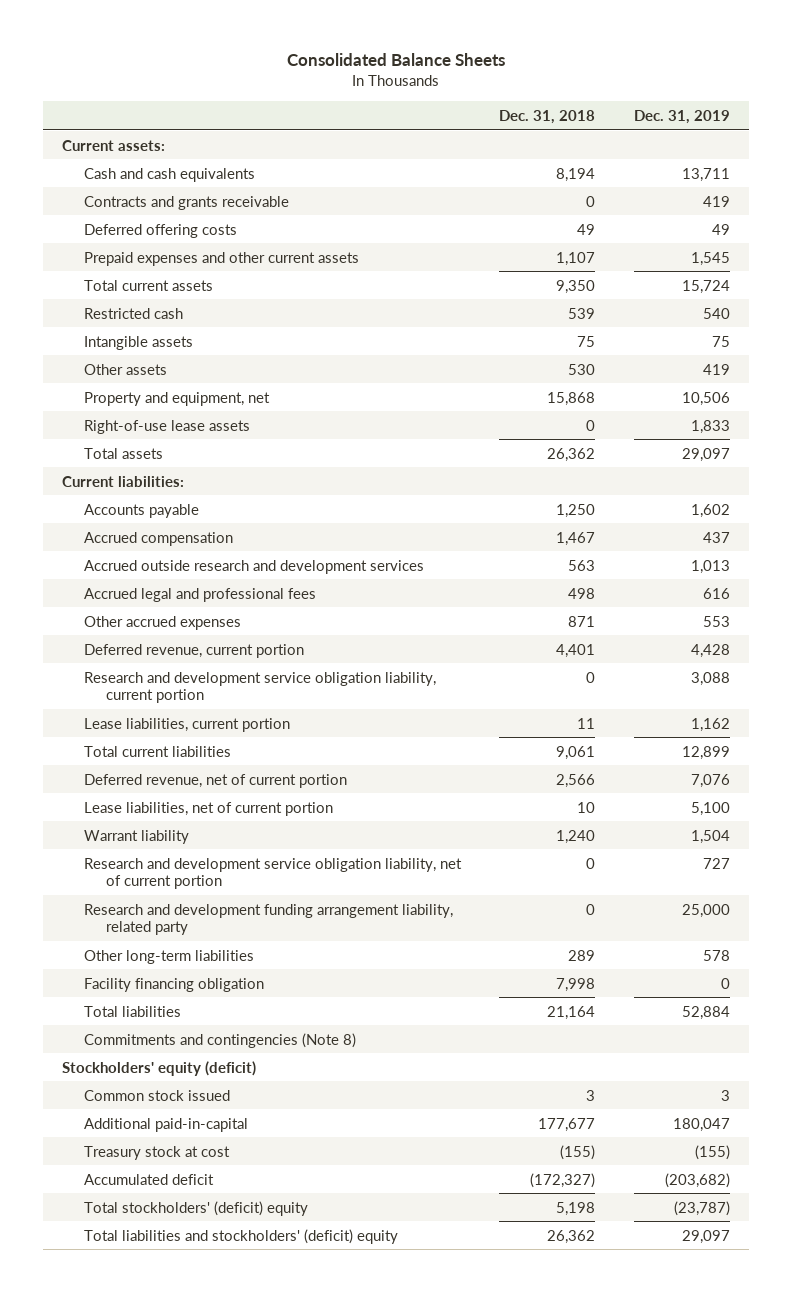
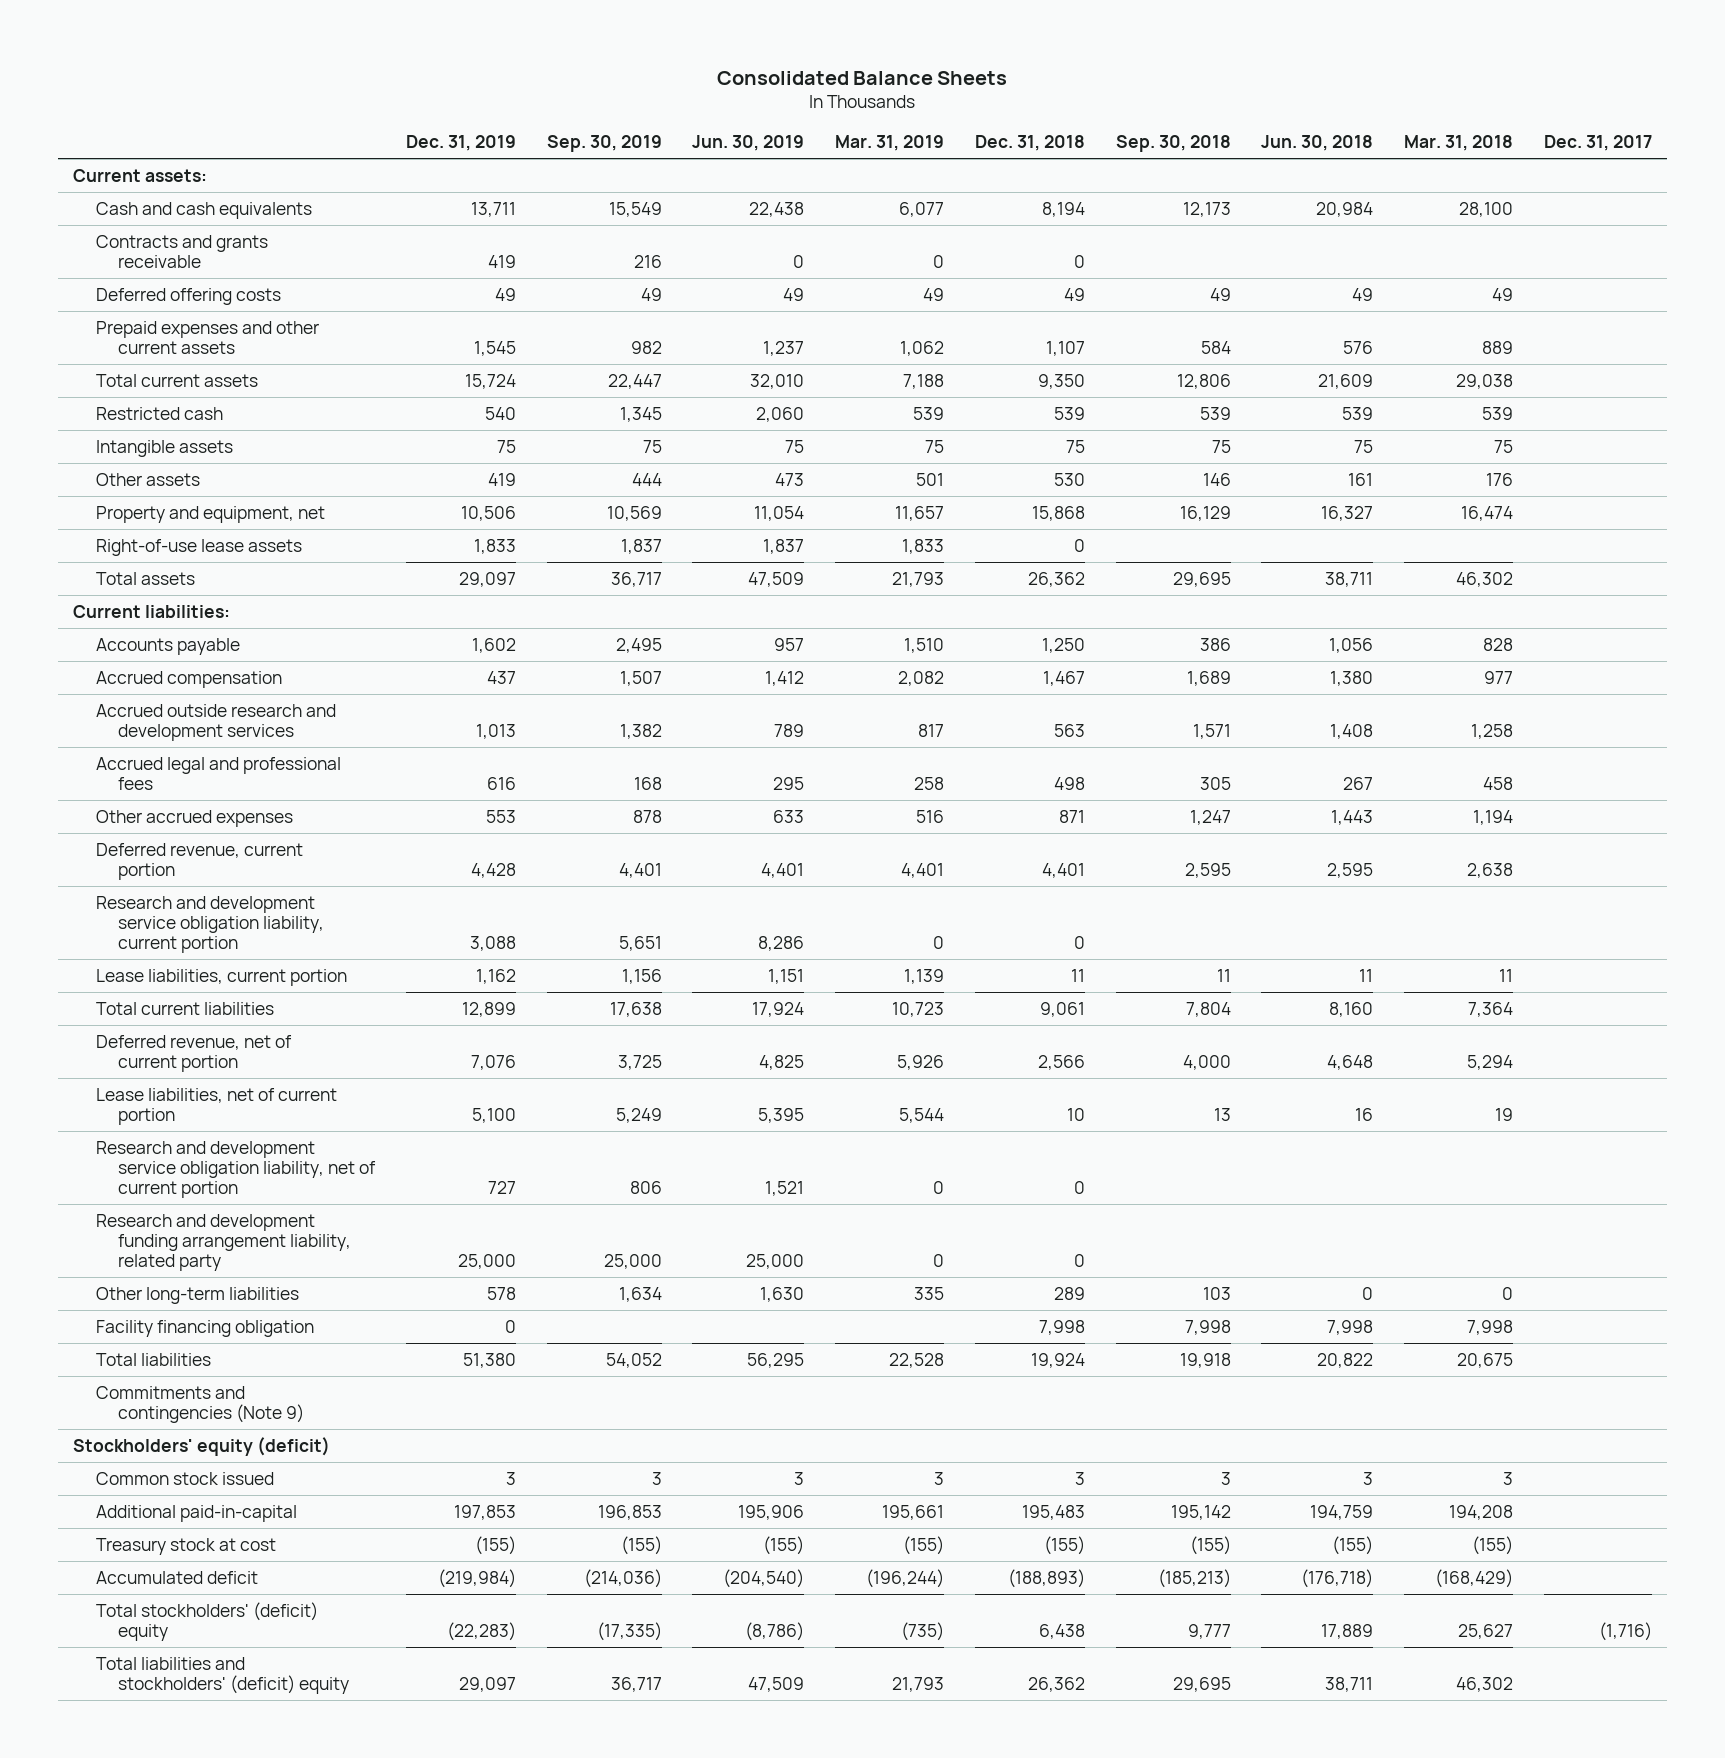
- | Dec. 31, 2018 | Dec. 31, 2019
+ | Dec. 31, 2019 | Sep. 30, 2019 | Jun. 30, 2019 | Mar. 31, 2019 | Dec. 31, 2018 | Sep. 30, 2018 | Jun. 30, 2018 | Mar. 31, 2018 | Dec. 31, 2017
- Warrant liability | 1,240 | 1,504
- Total liabilities | 21,164 | 52,884
- Commitments and contingencies (Note 8)
+ Total liabilities | 51,380 | 54,052 | 56,295 | 22,528 | 19,924 | 19,918 | 20,822 | 20,675 |
+ Commitments and contingencies (Note 9)
- Additional paid-in-capital | 177,677 | 180,047
+ Additional paid-in-capital | 197,853 | 196,853 | 195,906 | 195,661 | 195,483 | 195,142 | 194,759 | 194,208 |
- Accumulated deficit | (172,327) | (203,682)
- Total stockholders' (deficit) equity | 5,198 | (23,787)
+ Accumulated deficit | (219,984) | (214,036) | (204,540) | (196,244) | (188,893) | (185,213) | (176,718) | (168,429) |
+ Total stockholders' (deficit) equity | (22,283) | (17,335) | (8,786) | (735) | 6,438 | 9,777 | 17,889 | 25,627 | (1,716)

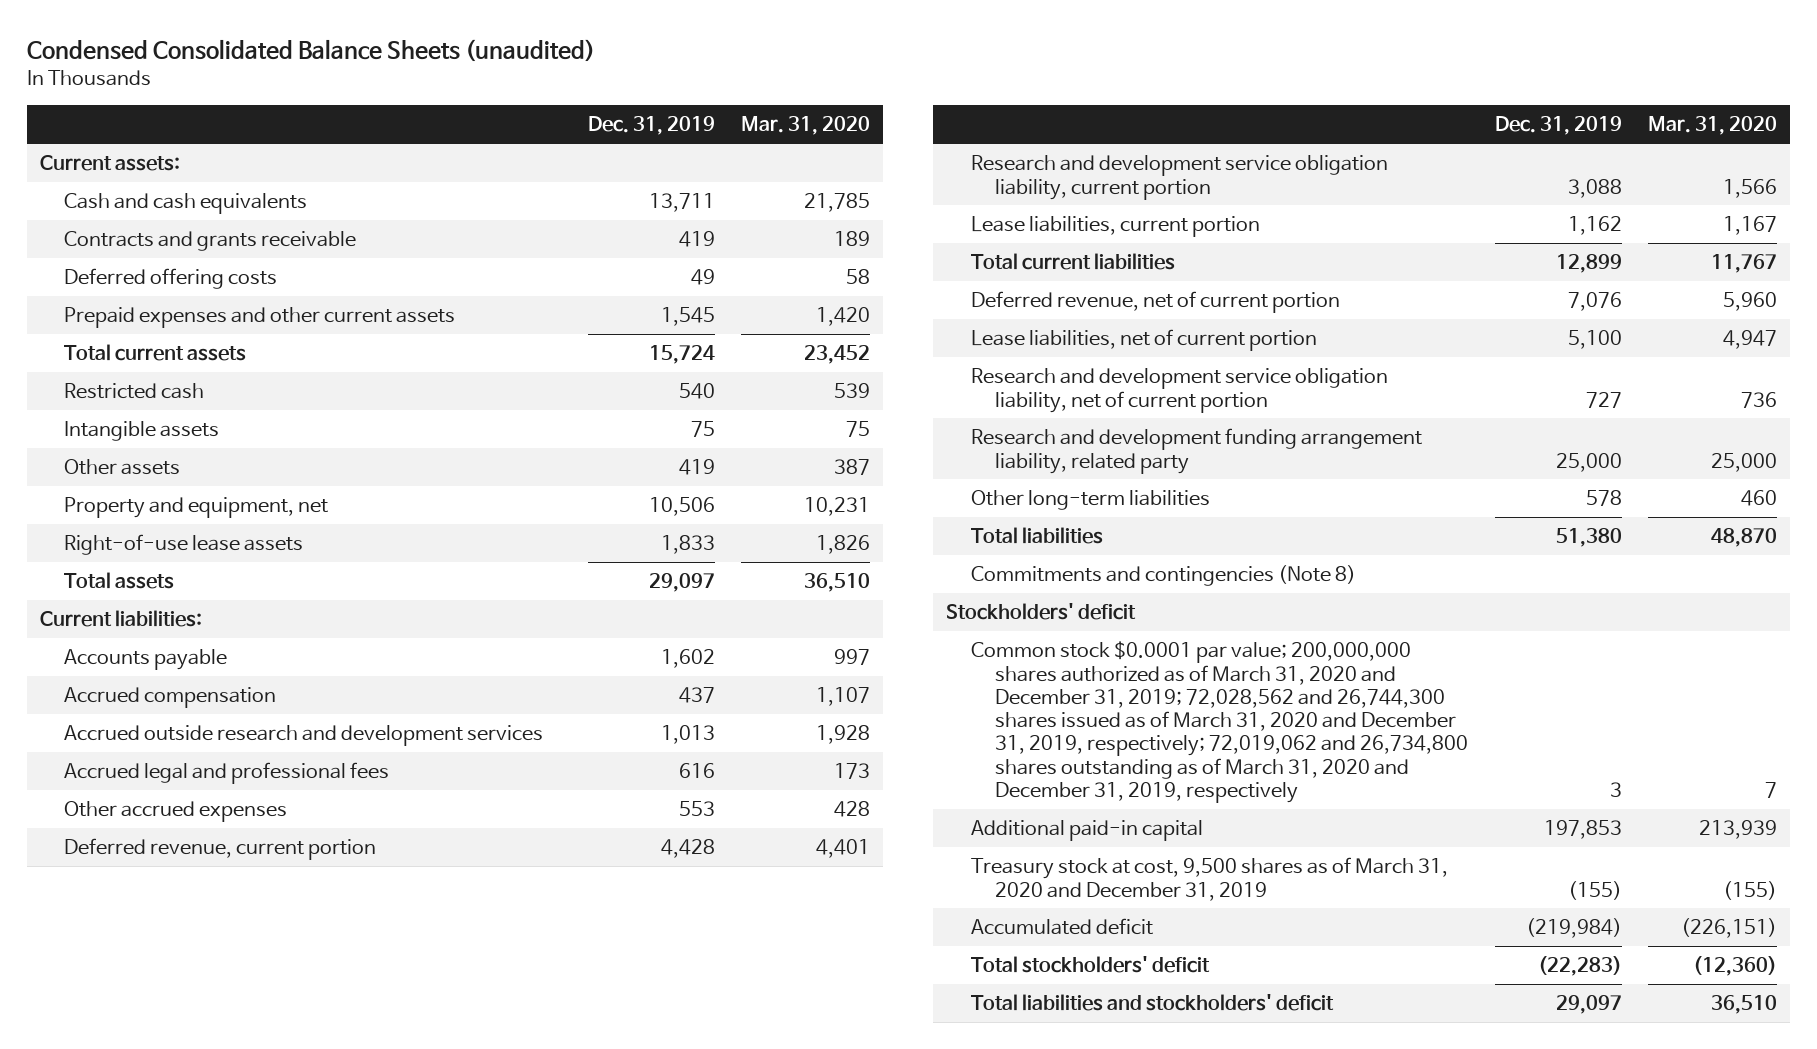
- Consolidated Balance Sheets
+ Condensed Consolidated Balance Sheets (unaudited)
- | Dec. 31, 2019 | Sep. 30, 2019 | Jun. 30, 2019 | Mar. 31, 2019 | Dec. 31, 2018 | Sep. 30, 2018 | Jun. 30, 2018 | Mar. 31, 2018 | Dec. 31, 2017
+ | Dec. 31, 2019 | Mar. 31, 2020
- Facility financing obligation | 0 | | | | 7,998 | 7,998 | 7,998 | 7,998 |
- Commitments and contingencies (Note 9)
- Stockholders' equity (deficit)
- Common stock issued | 3 | 3 | 3 | 3 | 3 | 3 | 3 | 3 |
- Additional paid-in-capital | 197,853 | 196,853 | 195,906 | 195,661 | 195,483 | 195,142 | 194,759 | 194,208 |
- Treasury stock at cost | (155) | (155) | (155) | (155) | (155) | (155) | (155) | (155) |
+ Commitments and contingencies (Note 8)
+ Stockholders' deficit
+ Common stock $0.0001 par value; 200,000,000 shares authorized as of March 31, 2020 and December 31, 2019; 72,028,562 and 26,744,300 shares issued as of March 31, 2020 and December 31, 2019, respectively; 72,019,062 and 26,734,800 shares outstanding as of March 31, 2020 and December 31, 2019, respectively | 3 | 7
+ Additional paid-in capital | 197,853 | 213,939
+ Treasury stock at cost, 9,500 shares as of March 31, 2020 and December 31, 2019 | (155) | (155)
- Total stockholders' (deficit) equity | (22,283) | (17,335) | (8,786) | (735) | 6,438 | 9,777 | 17,889 | 25,627 | (1,716)
- Total liabilities and stockholders' (deficit) equity | 29,097 | 36,717 | 47,509 | 21,793 | 26,362 | 29,695 | 38,711 | 46,302 |
+ Total stockholders' deficit | (22,283) | (12,360)
+ Total liabilities and stockholders' deficit | 29,097 | 36,510

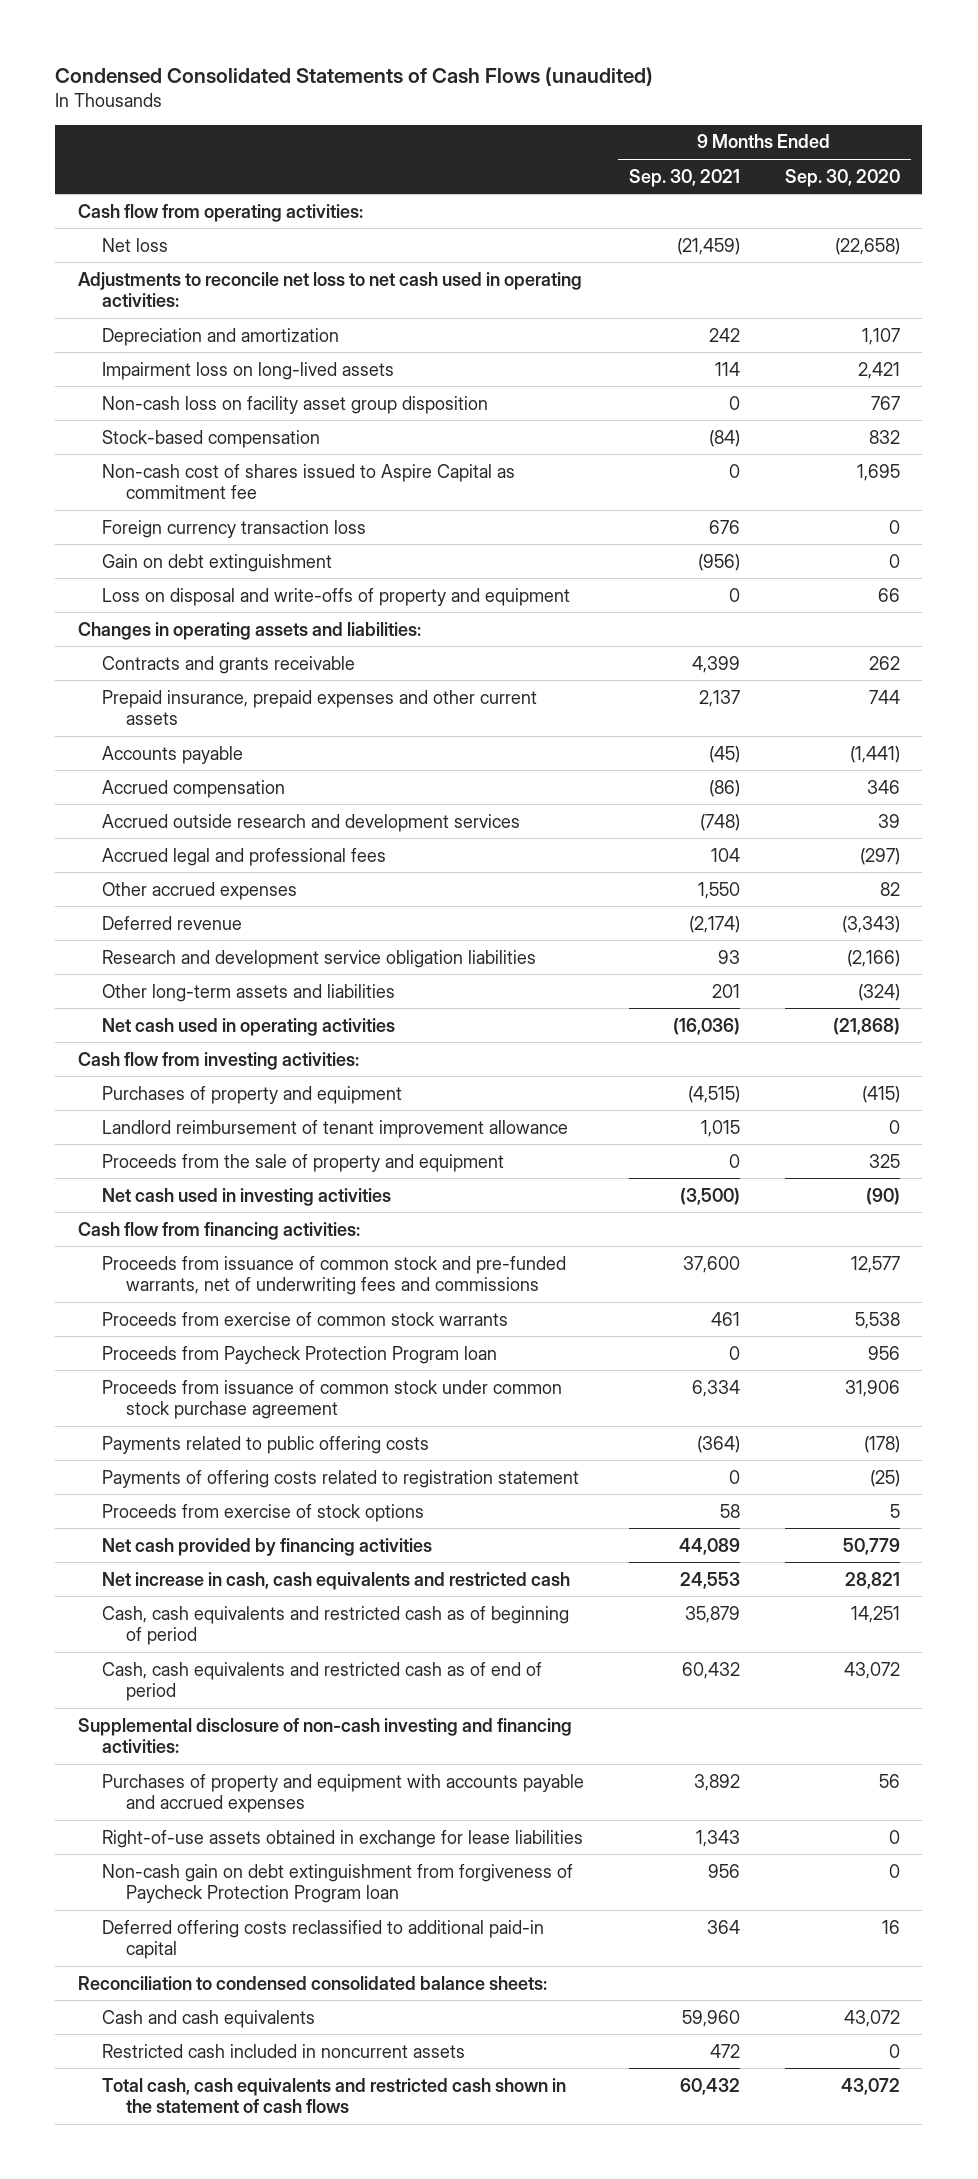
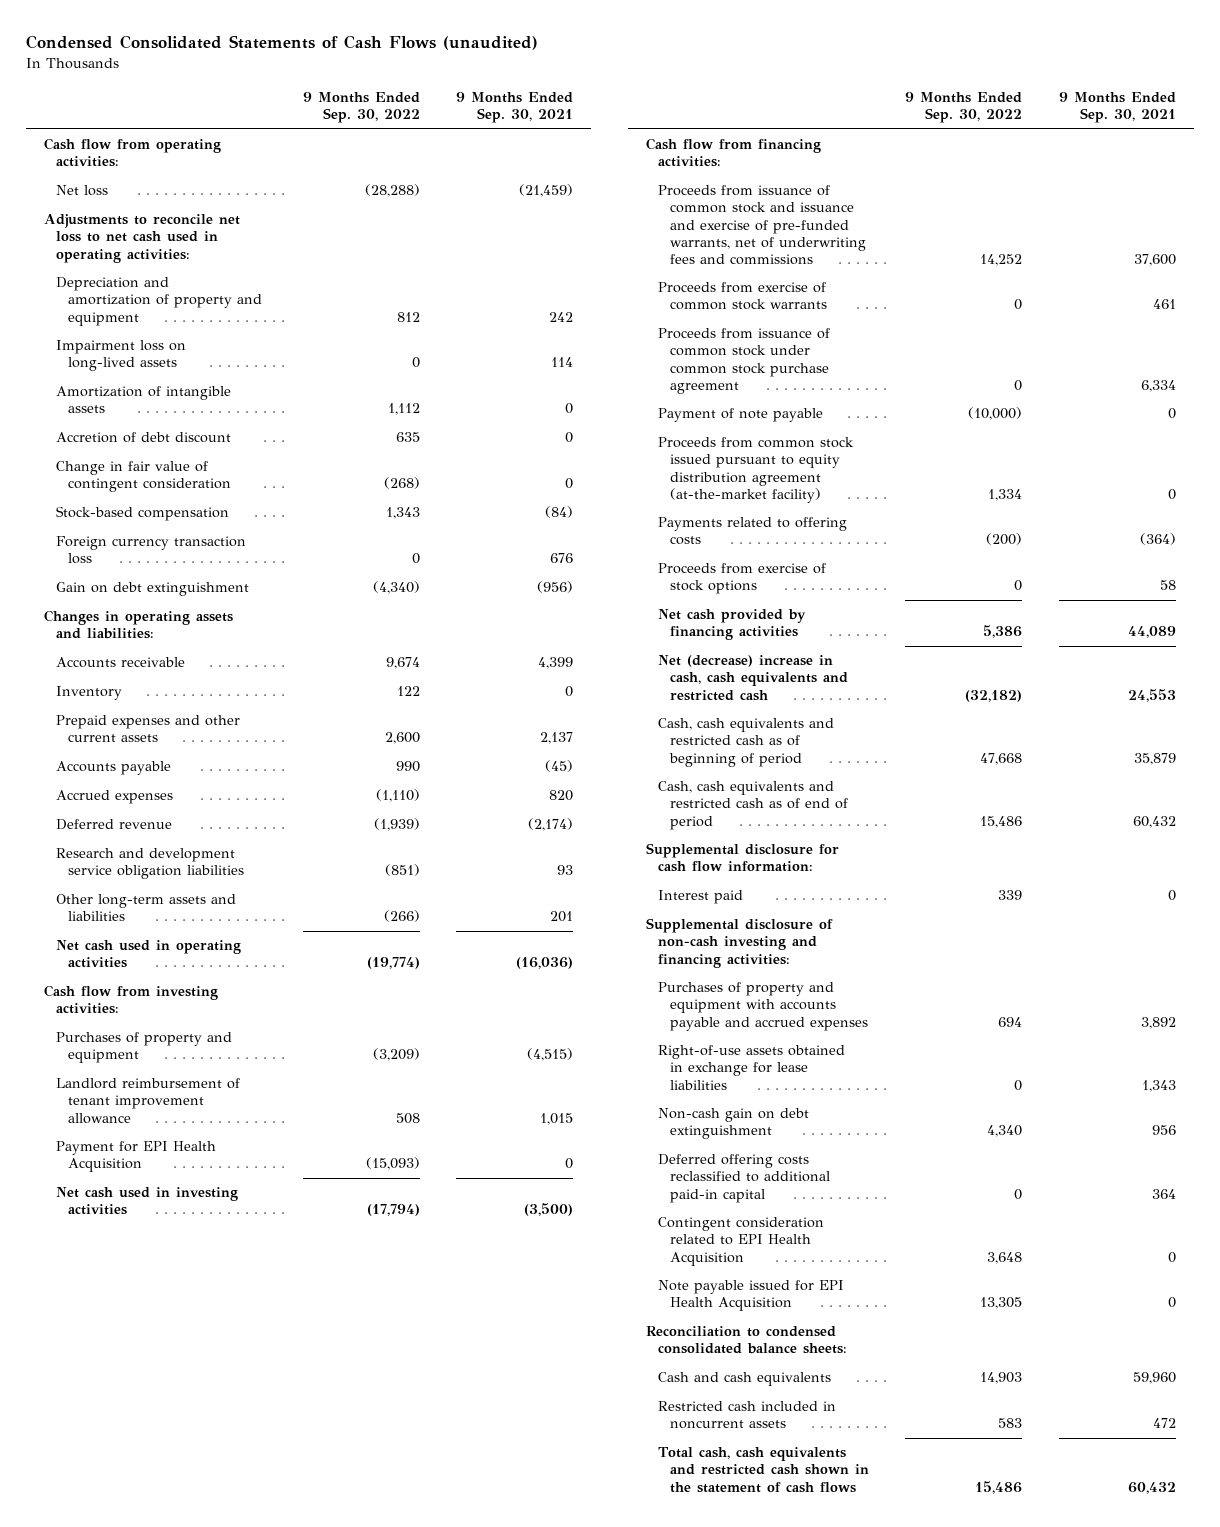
- | 9 Months Ended Sep. 30, 2021 | 9 Months Ended Sep. 30, 2020
+ | 9 Months Ended Sep. 30, 2022 | 9 Months Ended Sep. 30, 2021
- Depreciation and amortization | 242 | 1,107
+ Depreciation and amortization of property and equipment | 812 | 242
- Non-cash loss on facility asset group disposition | 0 | 767
+ Amortization of intangible assets | 1,112 | 0
+ Accretion of debt discount | 635 | 0
+ Change in fair value of contingent consideration | (268) | 0
- Non-cash cost of shares issued to Aspire Capital as commitment fee | 0 | 1,695
- Loss on disposal and write-offs of property and equipment | 0 | 66
- Contracts and grants receivable | 4,399 | 262
- Prepaid insurance, prepaid expenses and other current assets | 2,137 | 744
+ Accounts receivable | 9,674 | 4,399
+ Inventory | 122 | 0
+ Prepaid expenses and other current assets | 2,600 | 2,137
- Accrued compensation | (86) | 346
- Accrued outside research and development services | (748) | 39
- Accrued legal and professional fees | 104 | (297)
- Other accrued expenses | 1,550 | 82
+ Accrued expenses | (1,110) | 820
- Proceeds from the sale of property and equipment | 0 | 325
+ Payment for EPI Health Acquisition | (15,093) | 0
- Proceeds from issuance of common stock and pre-funded warrants, net of underwriting fees and commissions | 37,600 | 12,577
+ Proceeds from issuance of common stock and issuance and exercise of pre-funded warrants, net of underwriting fees and commissions | 14,252 | 37,600
- Proceeds from Paycheck Protection Program loan | 0 | 956
- Payments related to public offering costs | (364) | (178)
- Payments of offering costs related to registration statement | 0 | (25)
+ Payment of note payable | (10,000) | 0
+ Proceeds from common stock issued pursuant to equity distribution agreement (at-the-market facility) | 1,334 | 0
+ Payments related to offering costs | (200) | (364)
- Net increase in cash, cash equivalents and restricted cash | 24,553 | 28,821
+ Net (decrease) increase in cash, cash equivalents and restricted cash | (32,182) | 24,553
+ Supplemental disclosure for cash flow information:
+ Interest paid | 339 | 0
- Non-cash gain on debt extinguishment from forgiveness of Paycheck Protection Program loan | 956 | 0
+ Non-cash gain on debt extinguishment | 4,340 | 956
+ Contingent consideration related to EPI Health Acquisition | 3,648 | 0
+ Note payable issued for EPI Health Acquisition | 13,305 | 0

